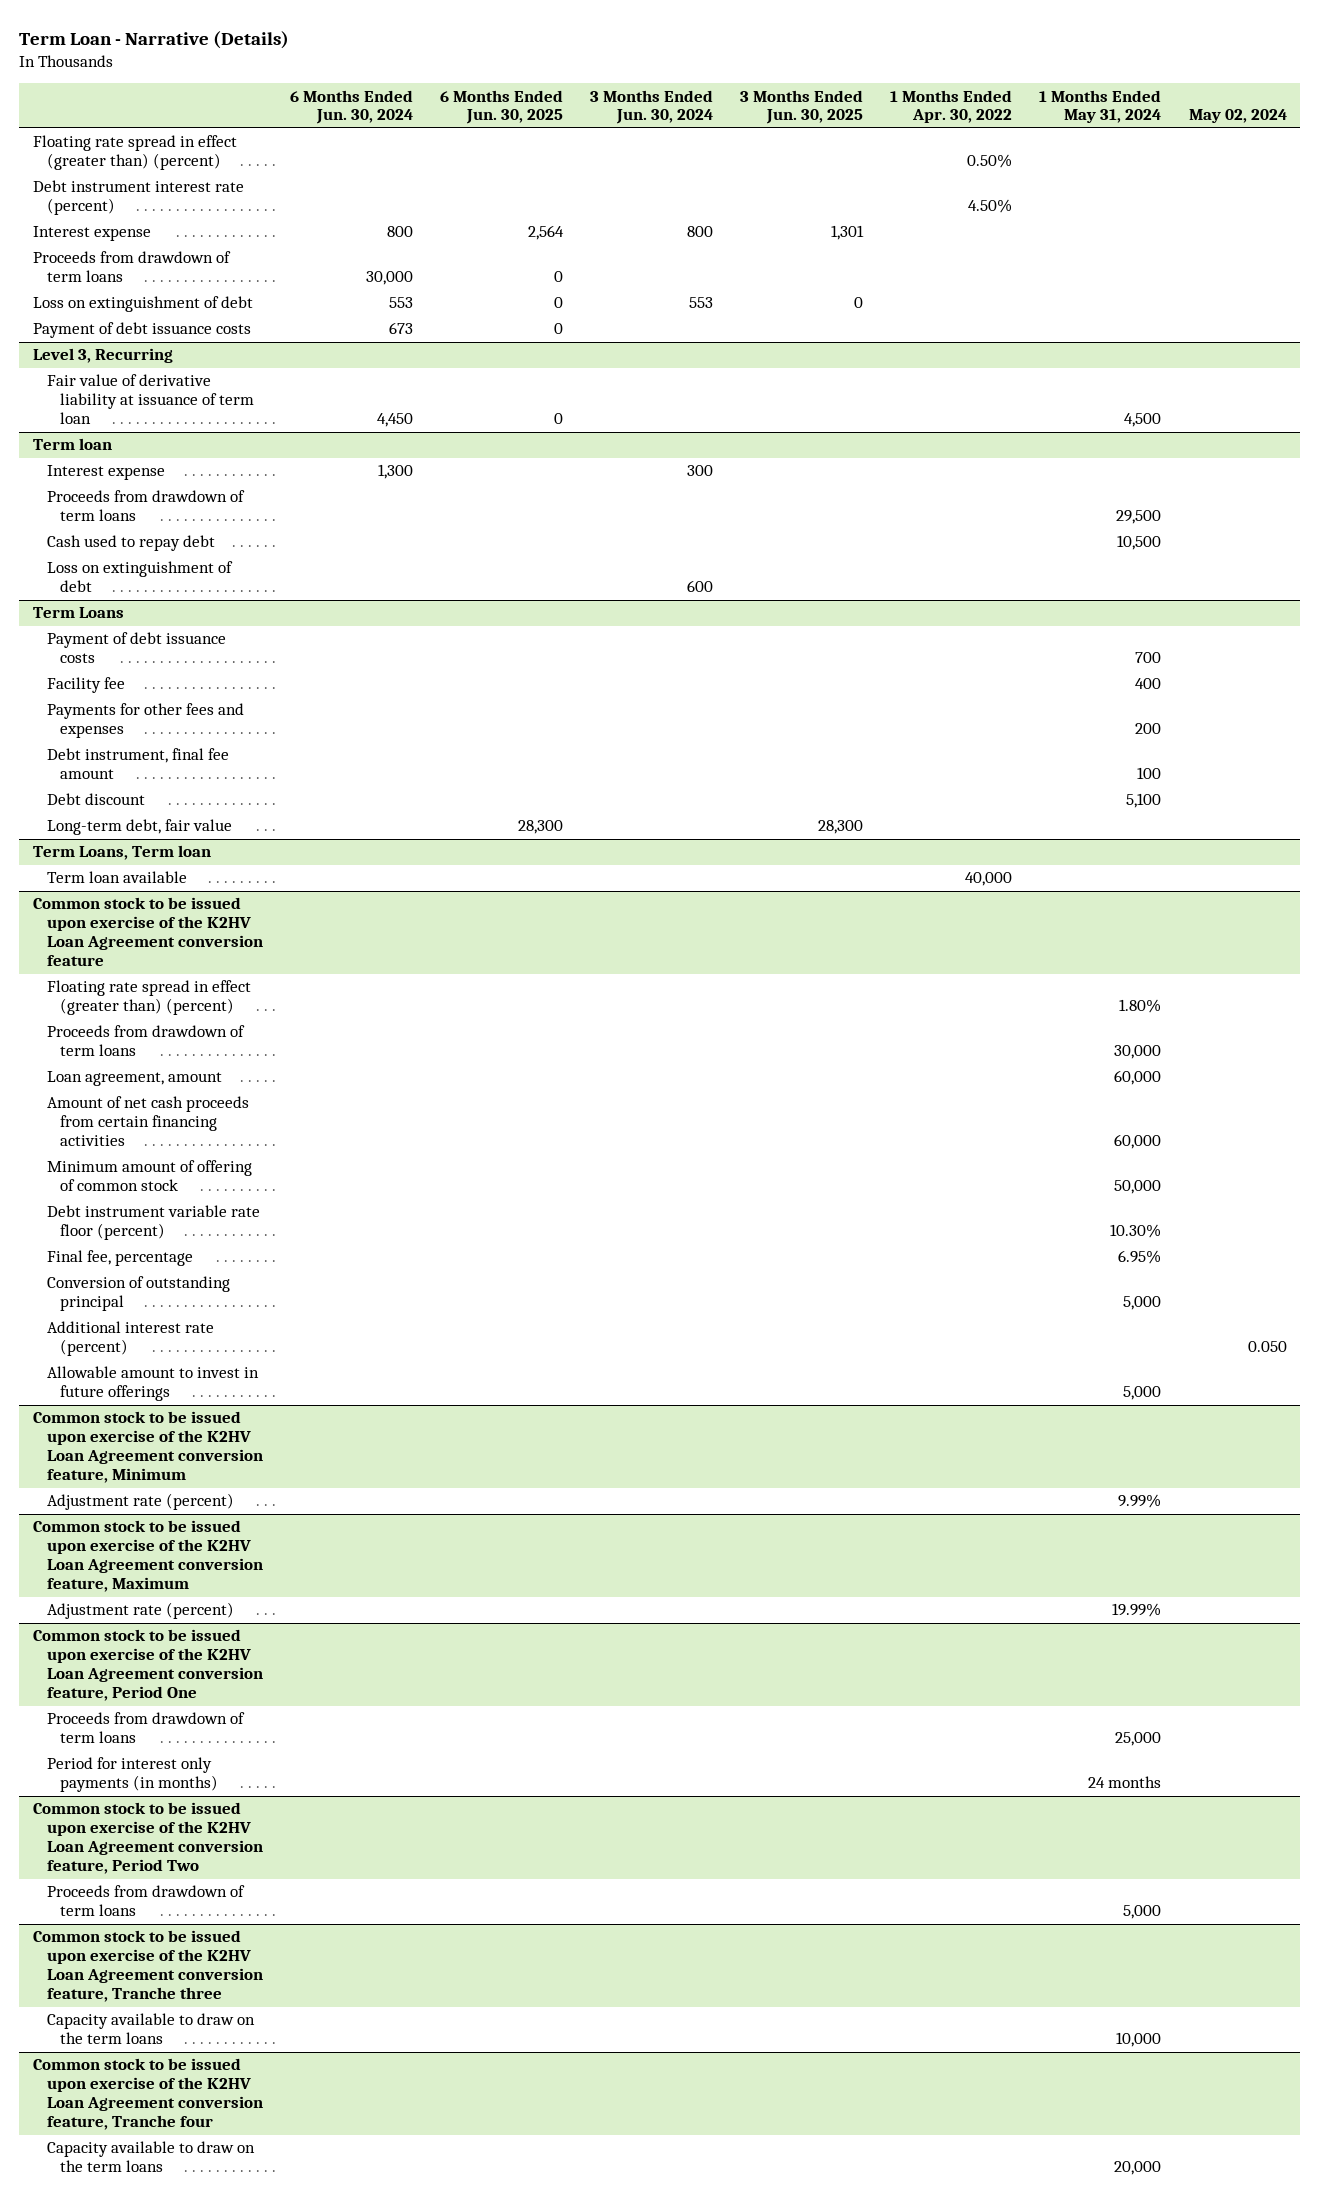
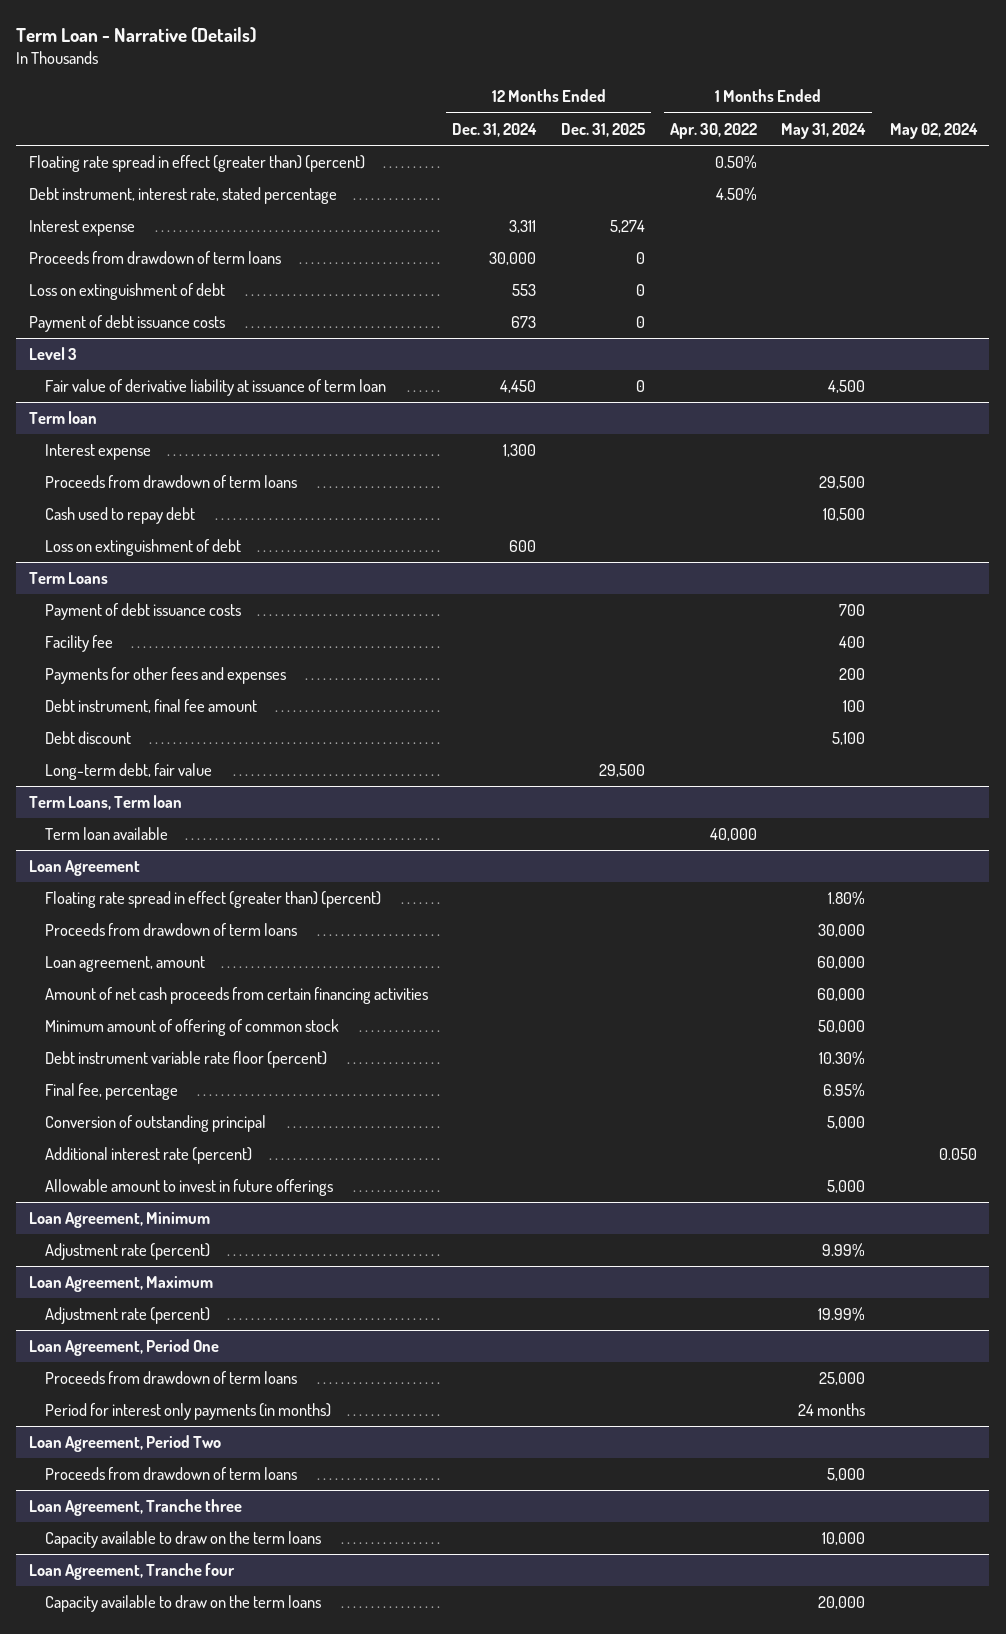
- | 6 Months Ended Jun. 30, 2024 | 6 Months Ended Jun. 30, 2025 | 3 Months Ended Jun. 30, 2024 | 3 Months Ended Jun. 30, 2025 | 1 Months Ended Apr. 30, 2022 | 1 Months Ended May 31, 2024 | May 02, 2024
+ | 12 Months Ended Dec. 31, 2024 | 12 Months Ended Dec. 31, 2025 | 1 Months Ended Apr. 30, 2022 | 1 Months Ended May 31, 2024 | May 02, 2024
- Debt instrument interest rate (percent) | | | | | 4.50% | |
+ Debt instrument, interest rate, stated percentage | | | 4.50% | |
- Level 3, Recurring
+ Level 3
- Common stock to be issued upon exercise of the K2HV Loan Agreement conversion feature
+ Loan Agreement
- Common stock to be issued upon exercise of the K2HV Loan Agreement conversion feature, Minimum
+ Loan Agreement, Minimum
- Common stock to be issued upon exercise of the K2HV Loan Agreement conversion feature, Maximum
+ Loan Agreement, Maximum
- Common stock to be issued upon exercise of the K2HV Loan Agreement conversion feature, Period One
+ Loan Agreement, Period One
- Common stock to be issued upon exercise of the K2HV Loan Agreement conversion feature, Period Two
+ Loan Agreement, Period Two
- Common stock to be issued upon exercise of the K2HV Loan Agreement conversion feature, Tranche three
+ Loan Agreement, Tranche three
- Common stock to be issued upon exercise of the K2HV Loan Agreement conversion feature, Tranche four
+ Loan Agreement, Tranche four

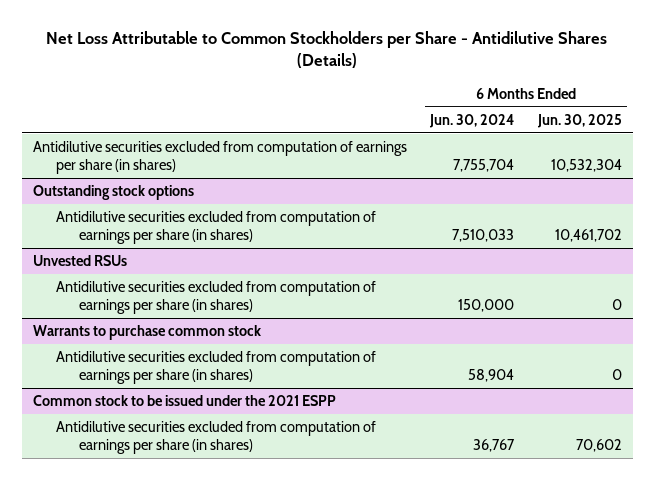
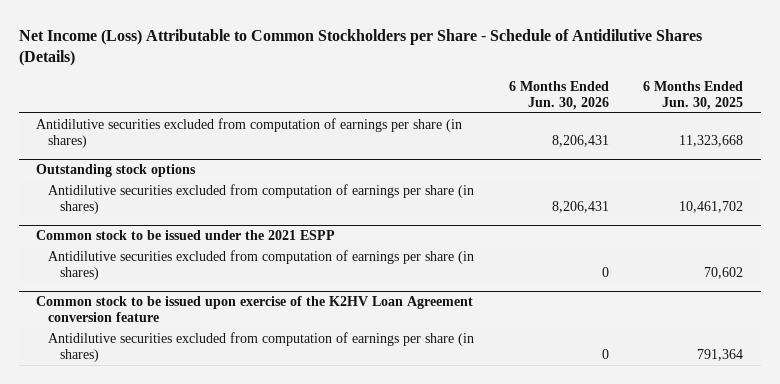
- Net Loss Attributable to Common Stockholders per Share - Antidilutive Shares (Details)
+ Net Income (Loss) Attributable to Common Stockholders per Share - Schedule of Antidilutive Shares (Details)
- | 6 Months Ended Jun. 30, 2024 | 6 Months Ended Jun. 30, 2025
+ | 6 Months Ended Jun. 30, 2026 | 6 Months Ended Jun. 30, 2025
- Antidilutive securities excluded from computation of earnings per share (in shares) | 7,755,704 | 10,532,304
+ Antidilutive securities excluded from computation of earnings per share (in shares) | 8,206,431 | 11,323,668
- Unvested RSUs
- Antidilutive securities excluded from computation of earnings per share (in shares) | 150,000 | 0
- Warrants to purchase common stock
- Antidilutive securities excluded from computation of earnings per share (in shares) | 58,904 | 0
+ Common stock to be issued upon exercise of the K2HV Loan Agreement conversion feature
+ Antidilutive securities excluded from computation of earnings per share (in shares) | 0 | 791,364

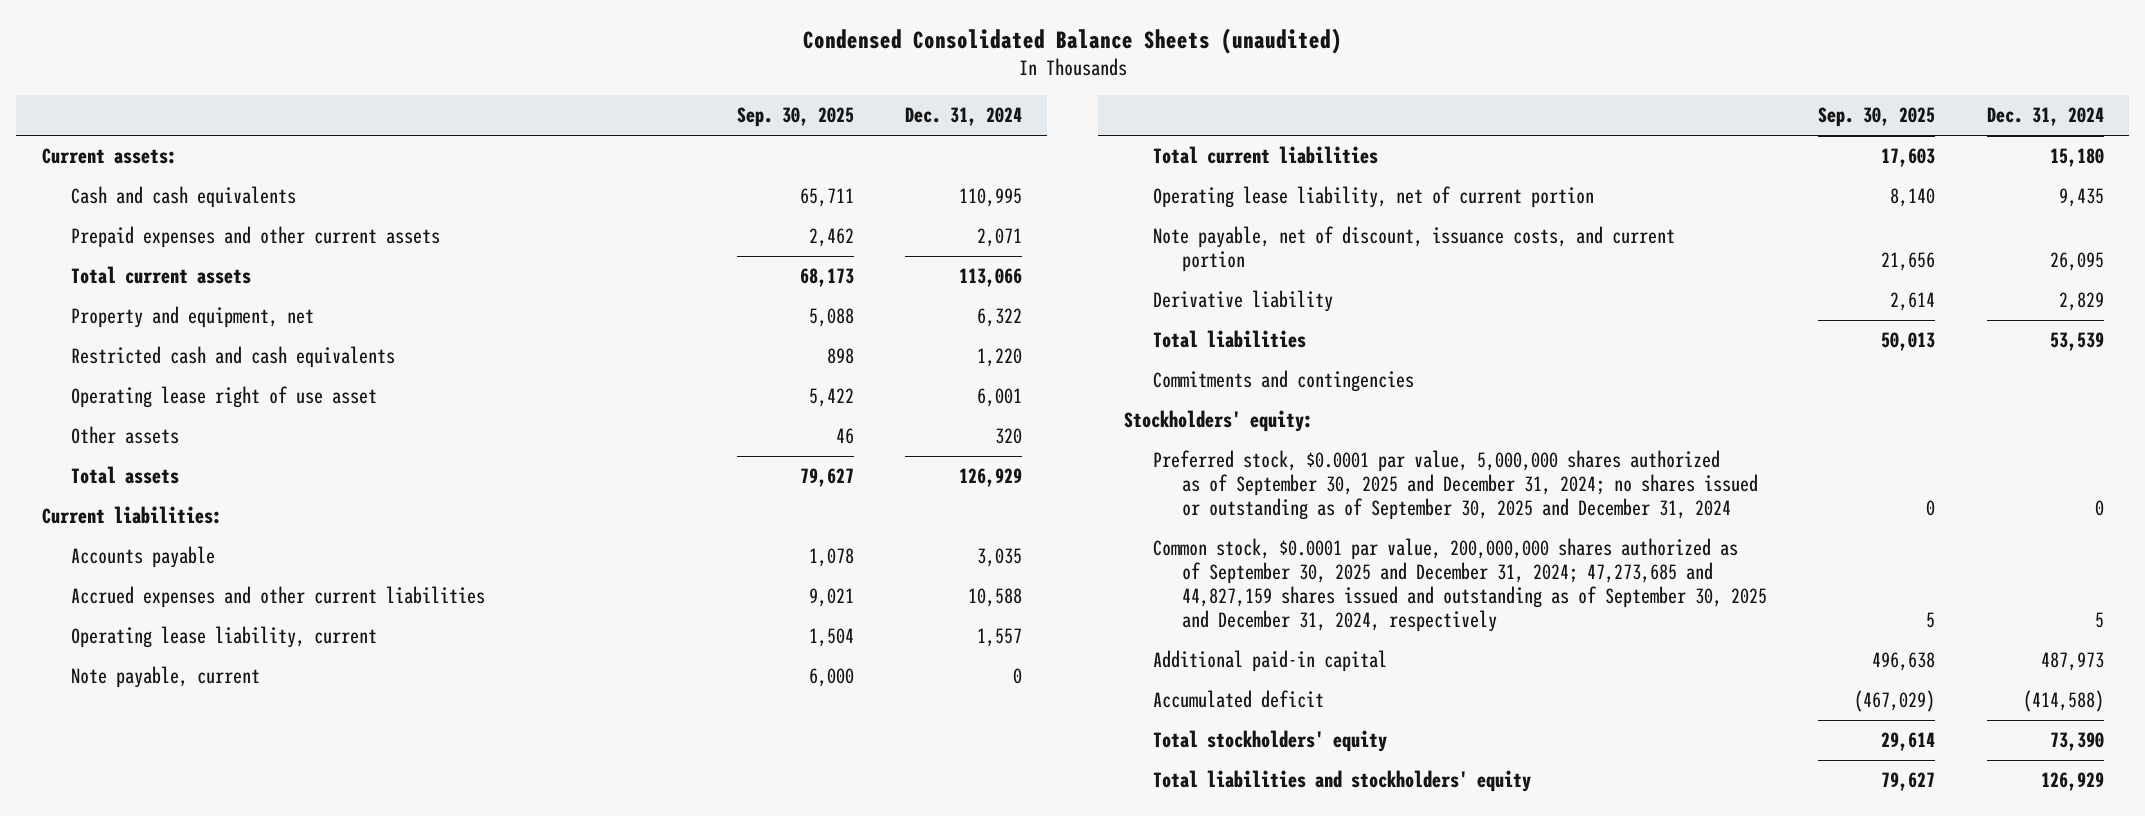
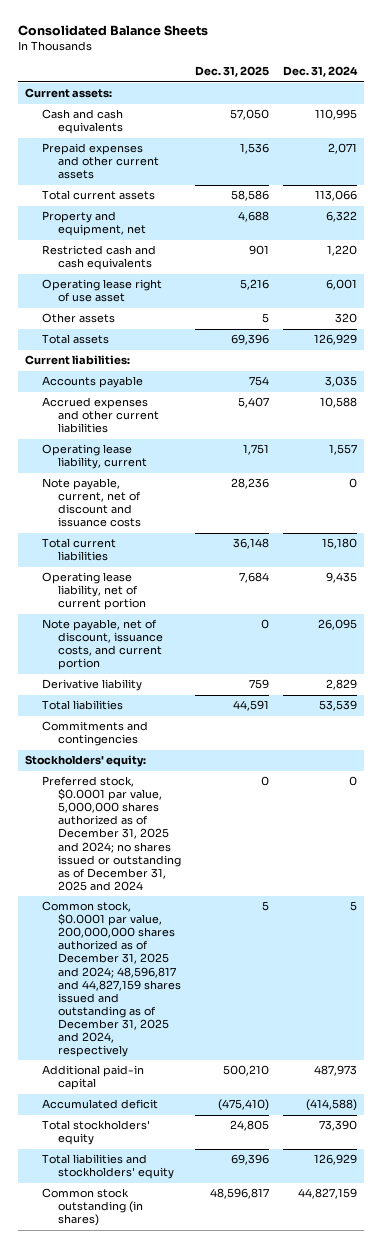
- Condensed Consolidated Balance Sheets (unaudited)
+ Consolidated Balance Sheets
- | Sep. 30, 2025 | Dec. 31, 2024
+ | Dec. 31, 2025 | Dec. 31, 2024
- Note payable, current | 6,000 | 0
+ Note payable, current, net of discount and issuance costs | 28,236 | 0
- Preferred stock, $0.0001 par value, 5,000,000 shares authorized as of September 30, 2025 and December 31, 2024; no shares issued or outstanding as of September 30, 2025 and December 31, 2024 | 0 | 0
- Common stock, $0.0001 par value, 200,000,000 shares authorized as of September 30, 2025 and December 31, 2024; 47,273,685 and 44,827,159 shares issued and outstanding as of September 30, 2025 and December 31, 2024, respectively | 5 | 5
+ Preferred stock, $0.0001 par value, 5,000,000 shares authorized as of December 31, 2025 and 2024; no shares issued or outstanding as of December 31, 2025 and 2024 | 0 | 0
+ Common stock, $0.0001 par value, 200,000,000 shares authorized as of December 31, 2025 and 2024; 48,596,817 and 44,827,159 shares issued and outstanding as of December 31, 2025 and 2024, respectively | 5 | 5
+ Common stock outstanding (in shares) | 48,596,817 | 44,827,159

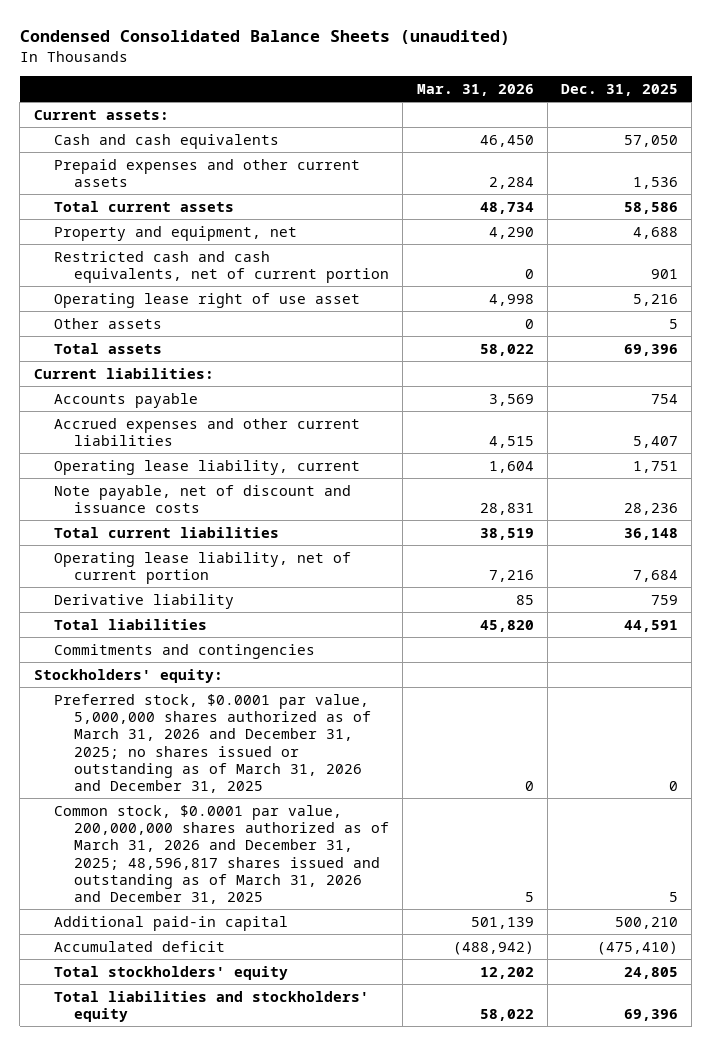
- Consolidated Balance Sheets
+ Condensed Consolidated Balance Sheets (unaudited)
- | Dec. 31, 2025 | Dec. 31, 2024
+ | Mar. 31, 2026 | Dec. 31, 2025
- Restricted cash and cash equivalents | 901 | 1,220
+ Restricted cash and cash equivalents, net of current portion | 0 | 901
- Note payable, current, net of discount and issuance costs | 28,236 | 0
+ Note payable, net of discount and issuance costs | 28,831 | 28,236
- Note payable, net of discount, issuance costs, and current portion | 0 | 26,095
- Preferred stock, $0.0001 par value, 5,000,000 shares authorized as of December 31, 2025 and 2024; no shares issued or outstanding as of December 31, 2025 and 2024 | 0 | 0
- Common stock, $0.0001 par value, 200,000,000 shares authorized as of December 31, 2025 and 2024; 48,596,817 and 44,827,159 shares issued and outstanding as of December 31, 2025 and 2024, respectively | 5 | 5
+ Preferred stock, $0.0001 par value, 5,000,000 shares authorized as of March 31, 2026 and December 31, 2025; no shares issued or outstanding as of March 31, 2026 and December 31, 2025 | 0 | 0
+ Common stock, $0.0001 par value, 200,000,000 shares authorized as of March 31, 2026 and December 31, 2025; 48,596,817 shares issued and outstanding as of March 31, 2026 and December 31, 2025 | 5 | 5
- Common stock outstanding (in shares) | 48,596,817 | 44,827,159

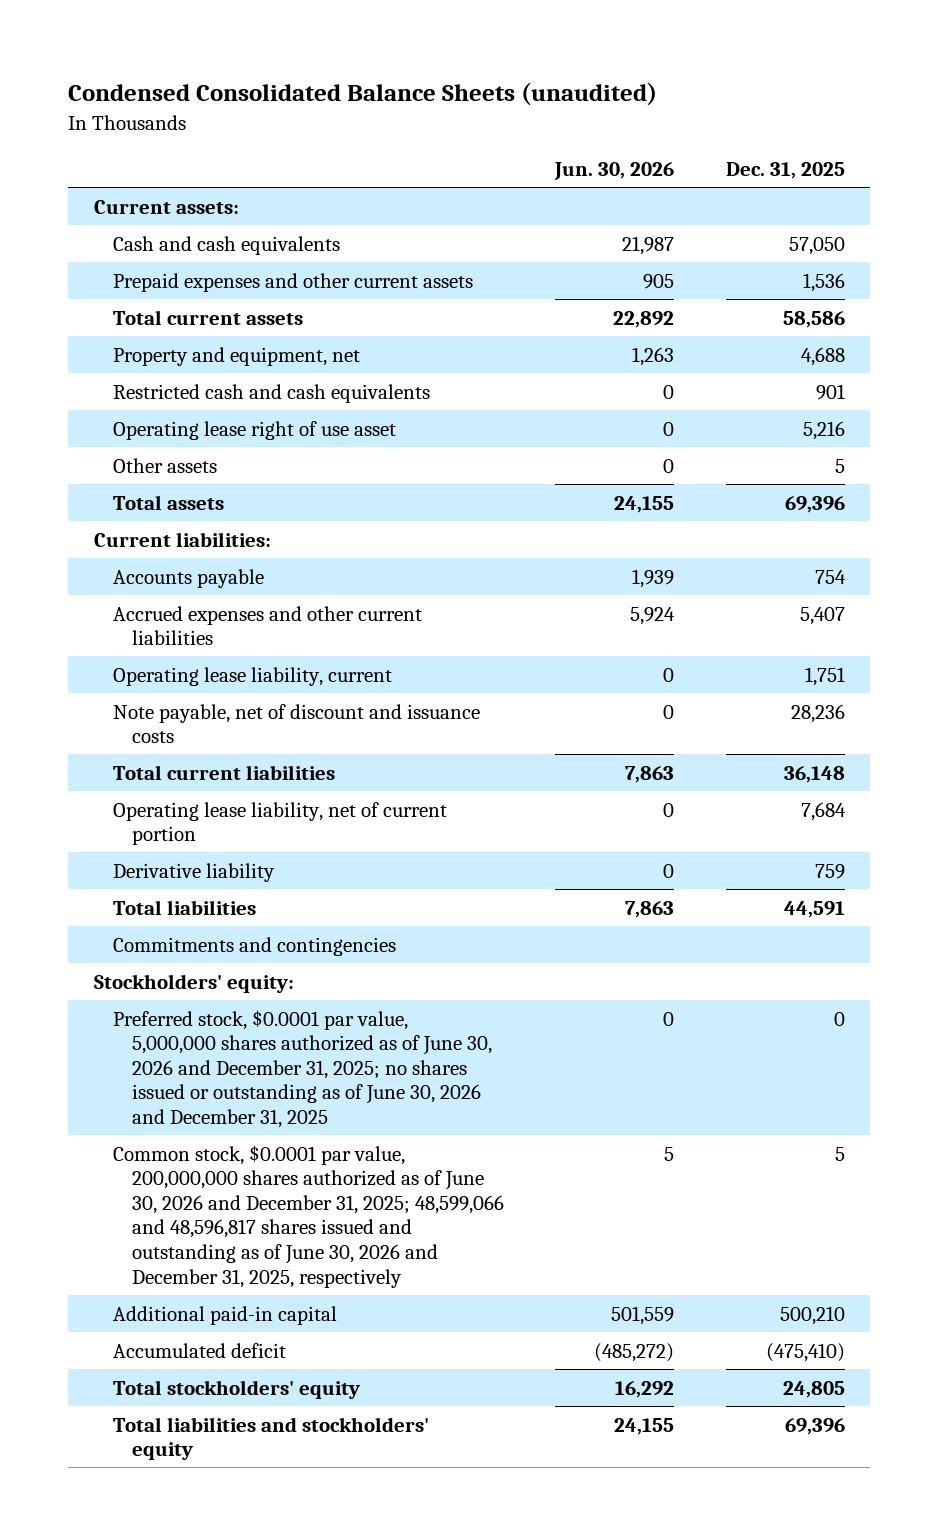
- | Mar. 31, 2026 | Dec. 31, 2025
+ | Jun. 30, 2026 | Dec. 31, 2025
- Restricted cash and cash equivalents, net of current portion | 0 | 901
+ Restricted cash and cash equivalents | 0 | 901
- Preferred stock, $0.0001 par value, 5,000,000 shares authorized as of March 31, 2026 and December 31, 2025; no shares issued or outstanding as of March 31, 2026 and December 31, 2025 | 0 | 0
- Common stock, $0.0001 par value, 200,000,000 shares authorized as of March 31, 2026 and December 31, 2025; 48,596,817 shares issued and outstanding as of March 31, 2026 and December 31, 2025 | 5 | 5
+ Preferred stock, $0.0001 par value, 5,000,000 shares authorized as of June 30, 2026 and December 31, 2025; no shares issued or outstanding as of June 30, 2026 and December 31, 2025 | 0 | 0
+ Common stock, $0.0001 par value, 200,000,000 shares authorized as of June 30, 2026 and December 31, 2025; 48,599,066 and 48,596,817 shares issued and outstanding as of June 30, 2026 and December 31, 2025, respectively | 5 | 5

